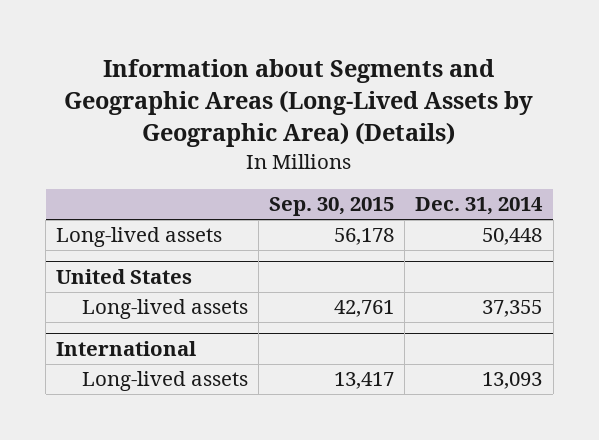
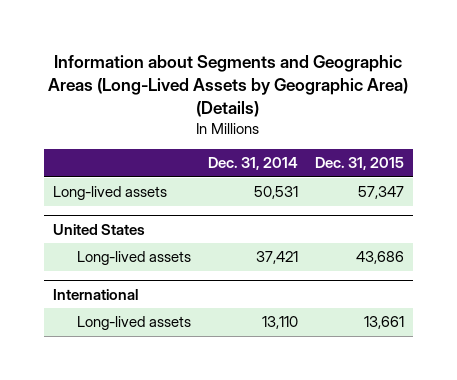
- | Sep. 30, 2015 | Dec. 31, 2014
+ | Dec. 31, 2014 | Dec. 31, 2015
- Long-lived assets | 56,178 | 50,448
+ Long-lived assets | 50,531 | 57,347
@ United States
- Long-lived assets | 42,761 | 37,355
+ Long-lived assets | 37,421 | 43,686
@ International
- Long-lived assets | 13,417 | 13,093
+ Long-lived assets | 13,110 | 13,661

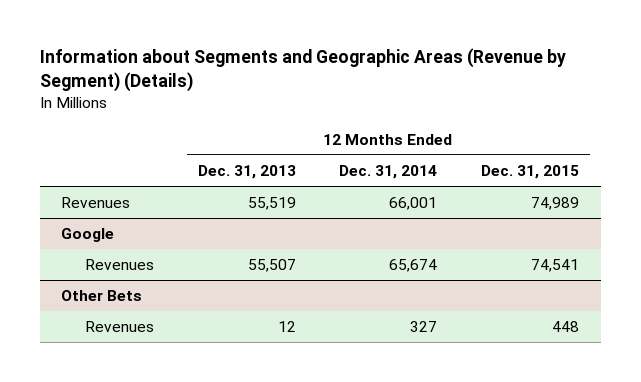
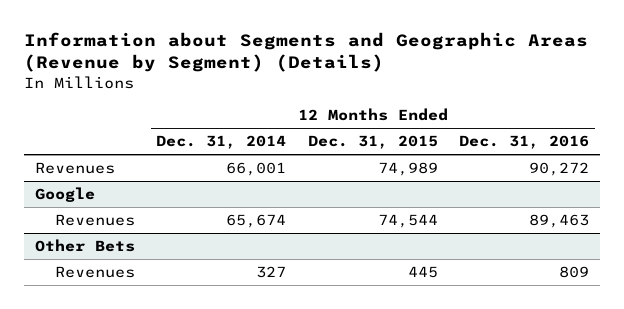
- | 12 Months Ended Dec. 31, 2013 | 12 Months Ended Dec. 31, 2014 | 12 Months Ended Dec. 31, 2015
+ | 12 Months Ended Dec. 31, 2014 | 12 Months Ended Dec. 31, 2015 | 12 Months Ended Dec. 31, 2016
@ Google
- Revenues | 55,507 | 65,674 | 74,541
+ Revenues | 65,674 | 74,544 | 89,463
@ Other Bets
- Revenues | 12 | 327 | 448
+ Revenues | 327 | 445 | 809

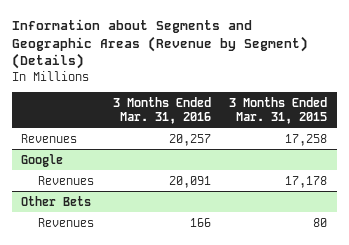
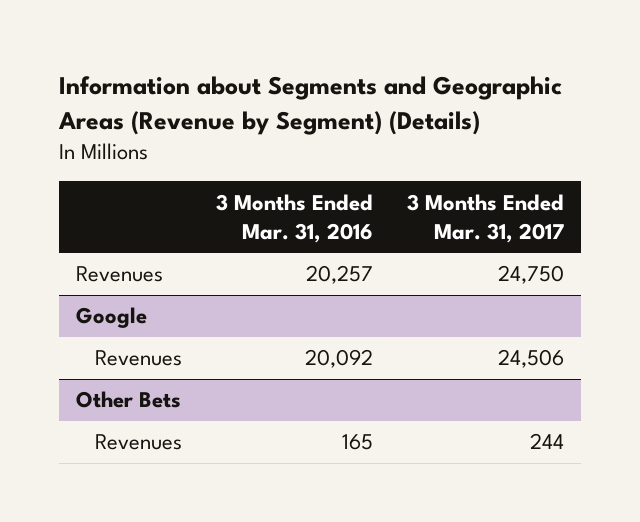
- | 3 Months Ended Mar. 31, 2016 | 3 Months Ended Mar. 31, 2015
+ | 3 Months Ended Mar. 31, 2016 | 3 Months Ended Mar. 31, 2017
@ Google
- Revenues | 20,091 | 17,178
+ Revenues | 20,092 | 24,506
@ Other Bets
- Revenues | 166 | 80
+ Revenues | 165 | 244

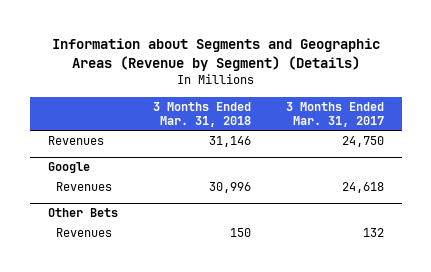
- | 3 Months Ended Mar. 31, 2016 | 3 Months Ended Mar. 31, 2017
+ | 3 Months Ended Mar. 31, 2018 | 3 Months Ended Mar. 31, 2017
@ Google
- Revenues | 20,092 | 24,506
+ Revenues | 30,996 | 24,618
@ Other Bets
- Revenues | 165 | 244
+ Revenues | 150 | 132

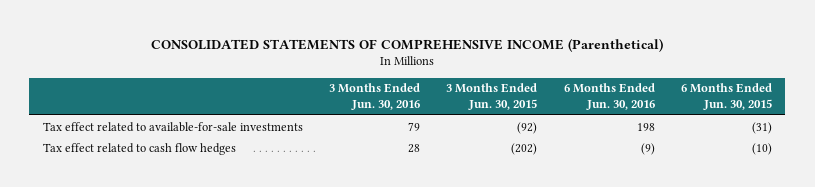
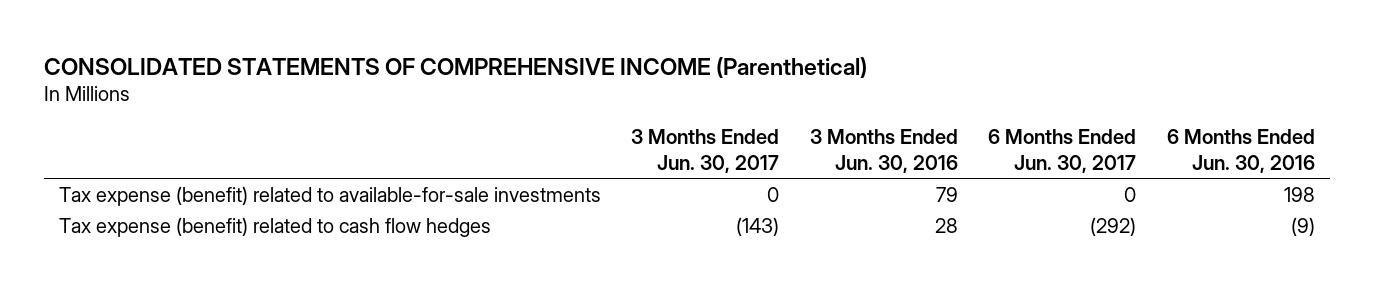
- | 3 Months Ended Jun. 30, 2016 | 3 Months Ended Jun. 30, 2015 | 6 Months Ended Jun. 30, 2016 | 6 Months Ended Jun. 30, 2015
+ | 3 Months Ended Jun. 30, 2017 | 3 Months Ended Jun. 30, 2016 | 6 Months Ended Jun. 30, 2017 | 6 Months Ended Jun. 30, 2016
- Tax effect related to available-for-sale investments | 79 | (92) | 198 | (31)
- Tax effect related to cash flow hedges | 28 | (202) | (9) | (10)
+ Tax expense (benefit) related to available-for-sale investments | 0 | 79 | 0 | 198
+ Tax expense (benefit) related to cash flow hedges | (143) | 28 | (292) | (9)

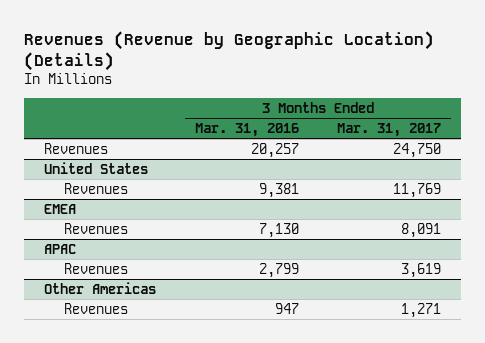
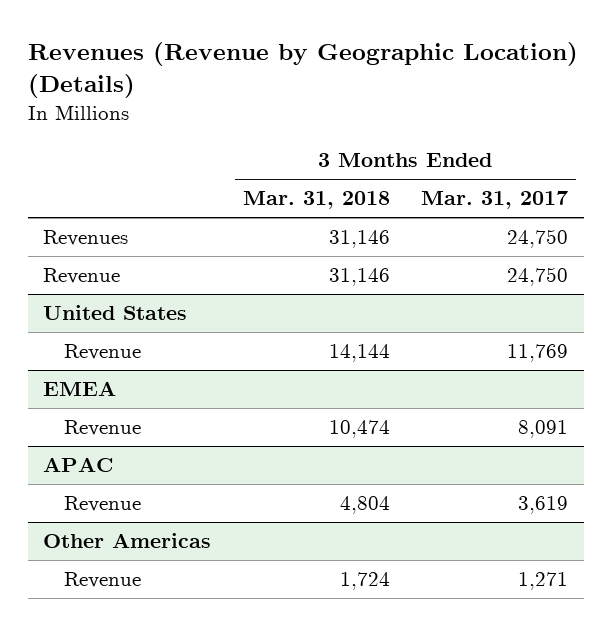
- | 3 Months Ended Mar. 31, 2016 | 3 Months Ended Mar. 31, 2017
+ | 3 Months Ended Mar. 31, 2018 | 3 Months Ended Mar. 31, 2017
+ Revenue | 31,146 | 24,750
@ United States
- Revenues | 9,381 | 11,769
+ Revenue | 14,144 | 11,769
@ EMEA
- Revenues | 7,130 | 8,091
+ Revenue | 10,474 | 8,091
@ APAC
- Revenues | 2,799 | 3,619
+ Revenue | 4,804 | 3,619
@ Other Americas
- Revenues | 947 | 1,271
+ Revenue | 1,724 | 1,271

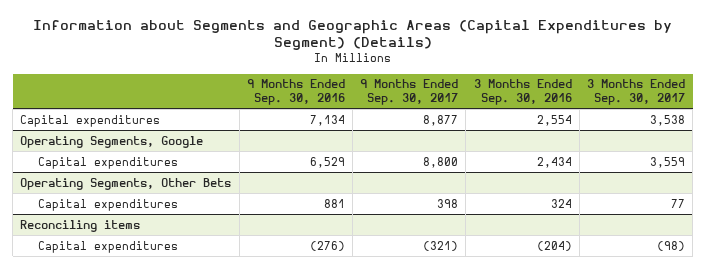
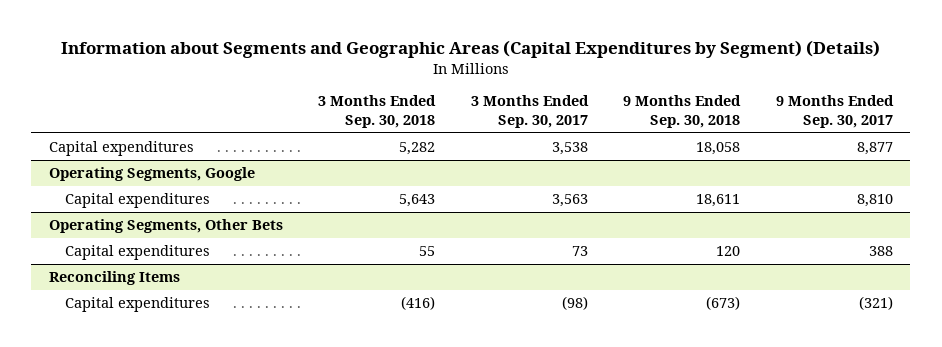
- | 9 Months Ended Sep. 30, 2016 | 9 Months Ended Sep. 30, 2017 | 3 Months Ended Sep. 30, 2016 | 3 Months Ended Sep. 30, 2017
+ | 3 Months Ended Sep. 30, 2018 | 3 Months Ended Sep. 30, 2017 | 9 Months Ended Sep. 30, 2018 | 9 Months Ended Sep. 30, 2017
@ Operating Segments, Google
- Capital expenditures | 6,529 | 8,800 | 2,434 | 3,559
+ Capital expenditures | 5,643 | 3,563 | 18,611 | 8,810
@ Operating Segments, Other Bets
- Capital expenditures | 881 | 398 | 324 | 77
- Reconciling items
@ Operating Segments, Other Bets
+ Capital expenditures | 55 | 73 | 120 | 388
+ Reconciling Items

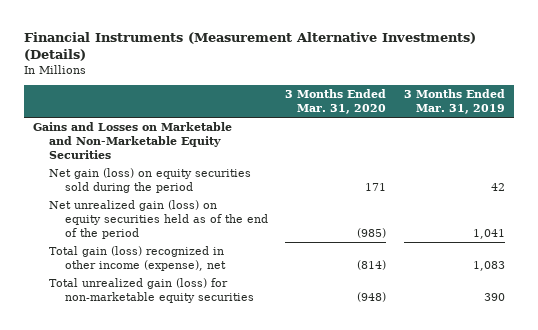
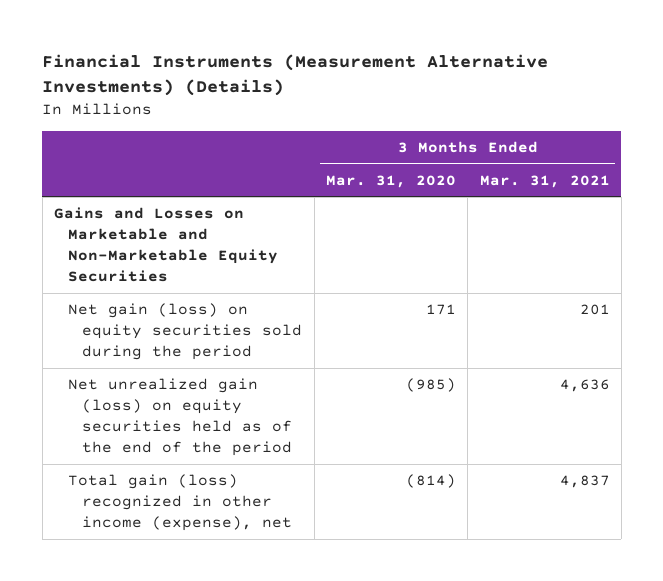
- | 3 Months Ended Mar. 31, 2020 | 3 Months Ended Mar. 31, 2019
+ | 3 Months Ended Mar. 31, 2020 | 3 Months Ended Mar. 31, 2021
- Total unrealized gain (loss) for non-marketable equity securities | (948) | 390

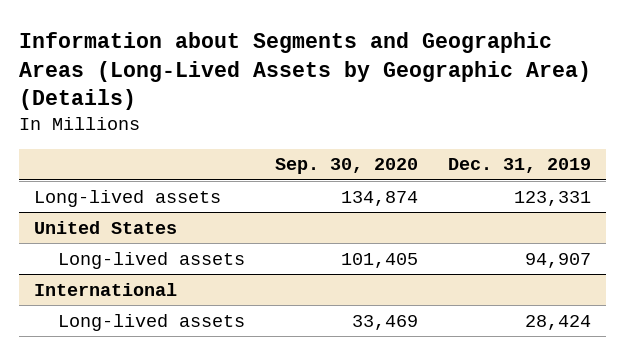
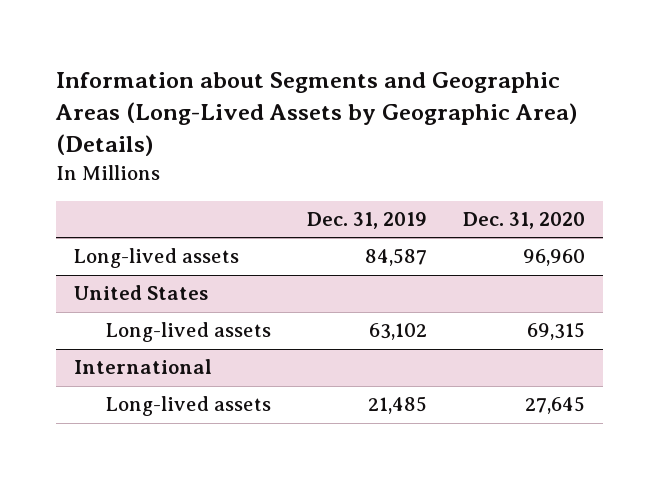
- | Sep. 30, 2020 | Dec. 31, 2019
+ | Dec. 31, 2019 | Dec. 31, 2020
- Long-lived assets | 134,874 | 123,331
+ Long-lived assets | 84,587 | 96,960
@ United States
- Long-lived assets | 101,405 | 94,907
+ Long-lived assets | 63,102 | 69,315
@ International
- Long-lived assets | 33,469 | 28,424
+ Long-lived assets | 21,485 | 27,645

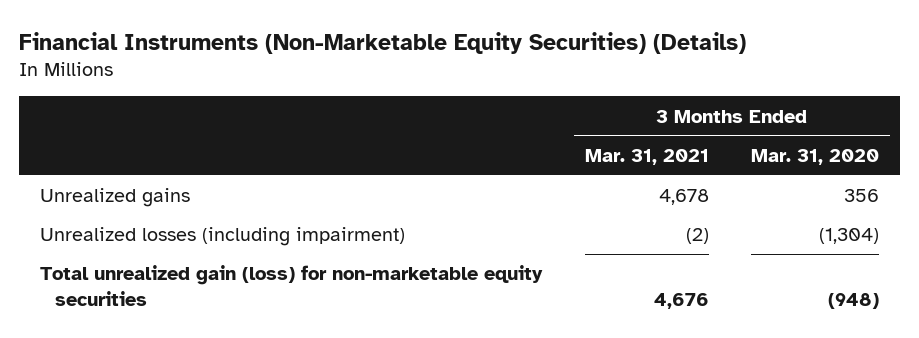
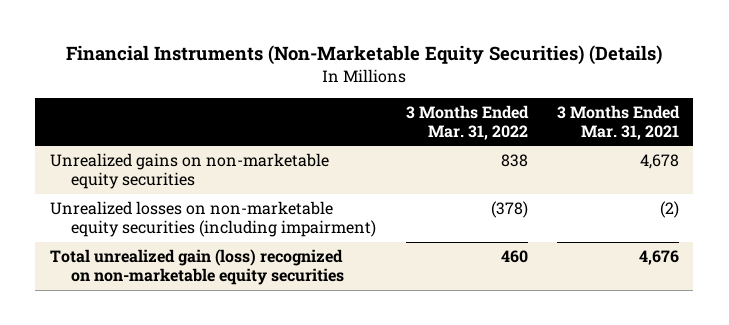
- | 3 Months Ended Mar. 31, 2021 | 3 Months Ended Mar. 31, 2020
+ | 3 Months Ended Mar. 31, 2022 | 3 Months Ended Mar. 31, 2021
- Unrealized gains | 4,678 | 356
- Unrealized losses (including impairment) | (2) | (1,304)
- Total unrealized gain (loss) for non-marketable equity securities | 4,676 | (948)
+ Unrealized gains on non-marketable equity securities | 838 | 4,678
+ Unrealized losses on non-marketable equity securities (including impairment) | (378) | (2)
+ Total unrealized gain (loss) recognized on non-marketable equity securities | 460 | 4,676

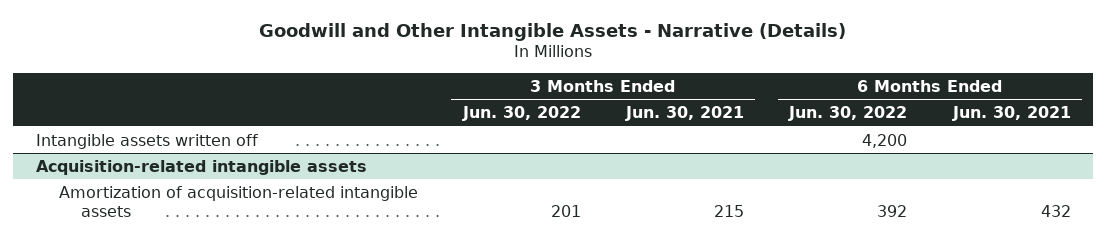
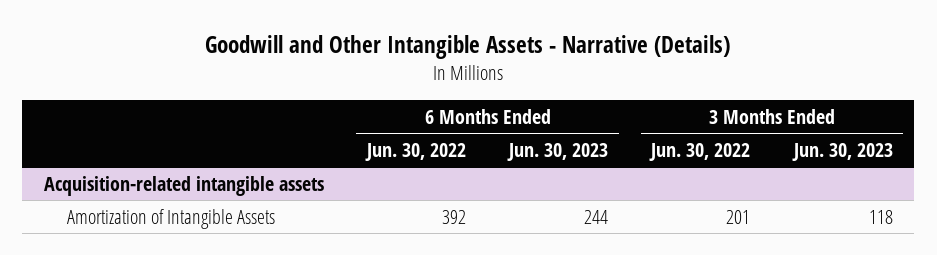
- | 3 Months Ended Jun. 30, 2022 | 3 Months Ended Jun. 30, 2021 | 6 Months Ended Jun. 30, 2022 | 6 Months Ended Jun. 30, 2021
+ | 6 Months Ended Jun. 30, 2022 | 6 Months Ended Jun. 30, 2023 | 3 Months Ended Jun. 30, 2022 | 3 Months Ended Jun. 30, 2023
- Intangible assets written off | | | 4,200 |
@ Acquisition-related intangible assets
- Amortization of acquisition-related intangible assets | 201 | 215 | 392 | 432
+ Amortization of Intangible Assets | 392 | 244 | 201 | 118

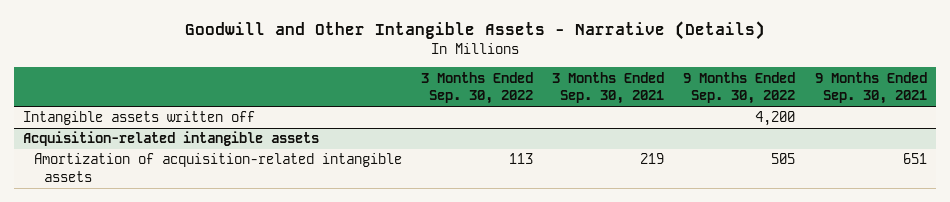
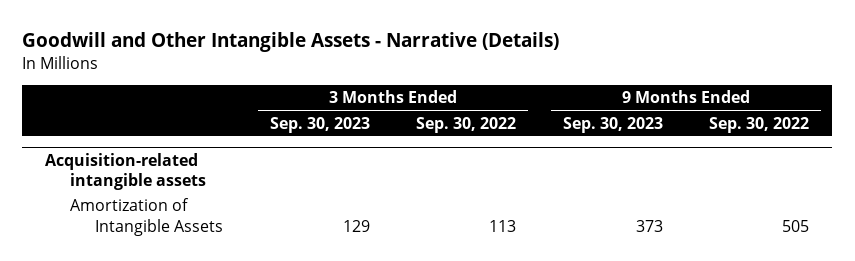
- | 3 Months Ended Sep. 30, 2022 | 3 Months Ended Sep. 30, 2021 | 9 Months Ended Sep. 30, 2022 | 9 Months Ended Sep. 30, 2021
+ | 3 Months Ended Sep. 30, 2023 | 3 Months Ended Sep. 30, 2022 | 9 Months Ended Sep. 30, 2023 | 9 Months Ended Sep. 30, 2022
- Intangible assets written off | | | 4,200 |
@ Acquisition-related intangible assets
- Amortization of acquisition-related intangible assets | 113 | 219 | 505 | 651
+ Amortization of Intangible Assets | 129 | 113 | 373 | 505

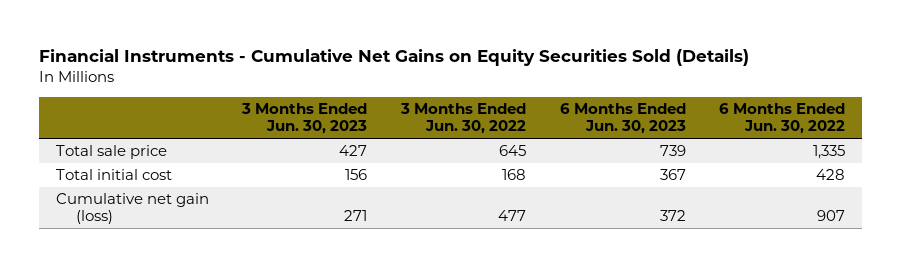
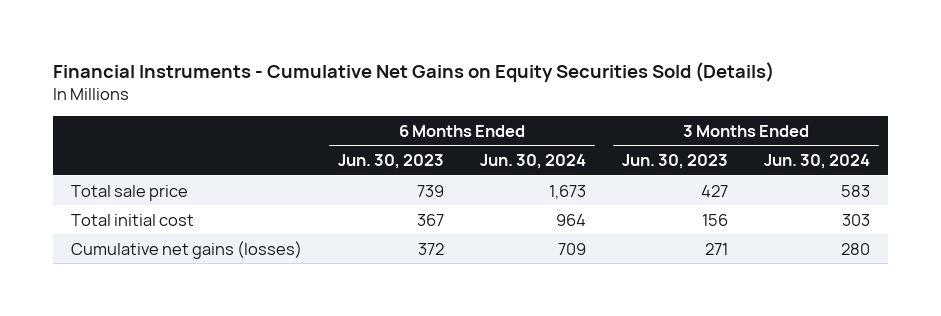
- | 3 Months Ended Jun. 30, 2023 | 3 Months Ended Jun. 30, 2022 | 6 Months Ended Jun. 30, 2023 | 6 Months Ended Jun. 30, 2022
+ | 6 Months Ended Jun. 30, 2023 | 6 Months Ended Jun. 30, 2024 | 3 Months Ended Jun. 30, 2023 | 3 Months Ended Jun. 30, 2024
- Cumulative net gain (loss) | 271 | 477 | 372 | 907
+ Cumulative net gains (losses) | 372 | 709 | 271 | 280

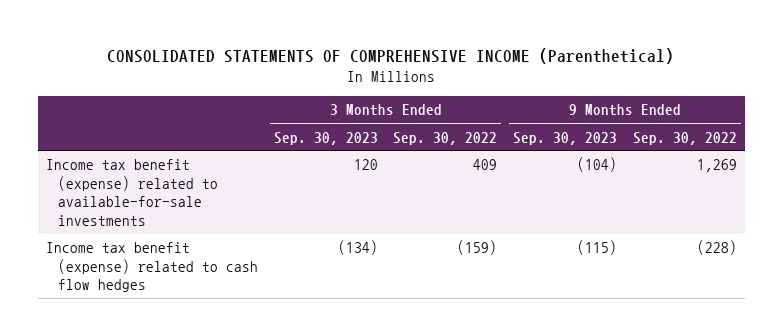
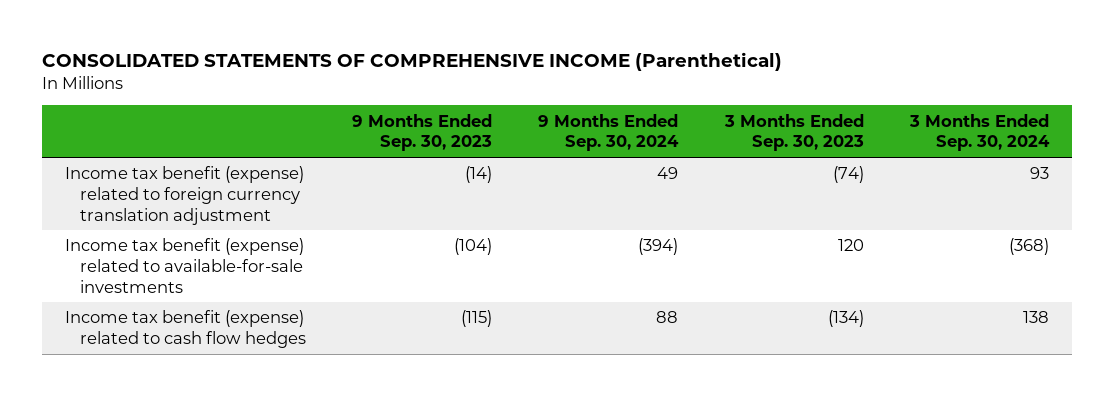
- | 3 Months Ended Sep. 30, 2023 | 3 Months Ended Sep. 30, 2022 | 9 Months Ended Sep. 30, 2023 | 9 Months Ended Sep. 30, 2022
+ | 9 Months Ended Sep. 30, 2023 | 9 Months Ended Sep. 30, 2024 | 3 Months Ended Sep. 30, 2023 | 3 Months Ended Sep. 30, 2024
+ Income tax benefit (expense) related to foreign currency translation adjustment | (14) | 49 | (74) | 93

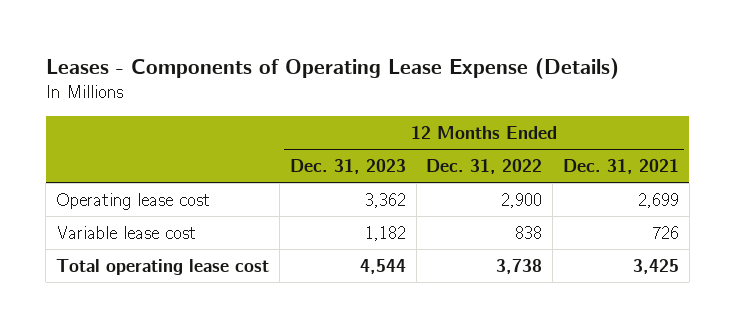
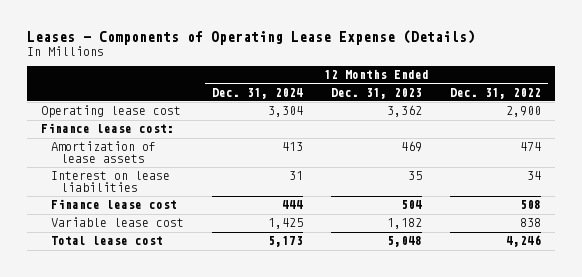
- | 12 Months Ended Dec. 31, 2023 | 12 Months Ended Dec. 31, 2022 | 12 Months Ended Dec. 31, 2021
+ | 12 Months Ended Dec. 31, 2024 | 12 Months Ended Dec. 31, 2023 | 12 Months Ended Dec. 31, 2022
+ Finance lease cost:
+ Amortization of lease assets | 413 | 469 | 474
+ Interest on lease liabilities | 31 | 35 | 34
+ Finance lease cost | 444 | 504 | 508
- Total operating lease cost | 4,544 | 3,738 | 3,425
+ Total lease cost | 5,173 | 5,048 | 4,246

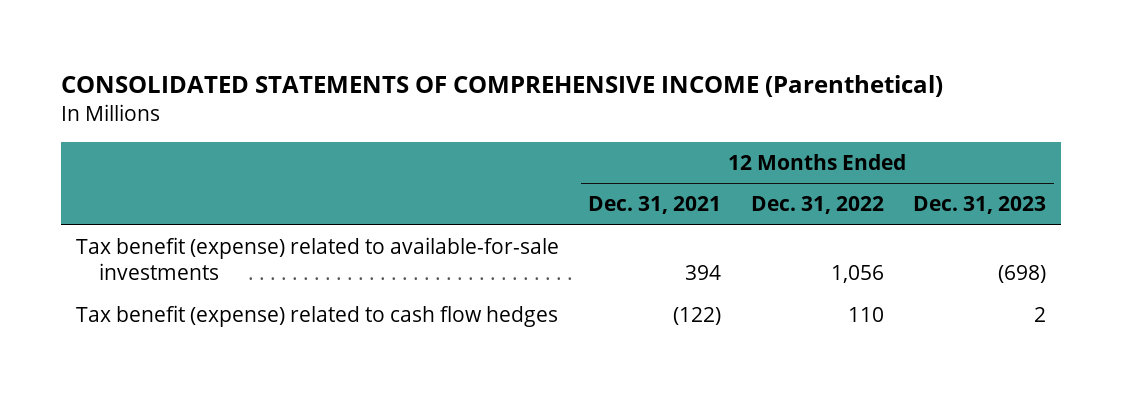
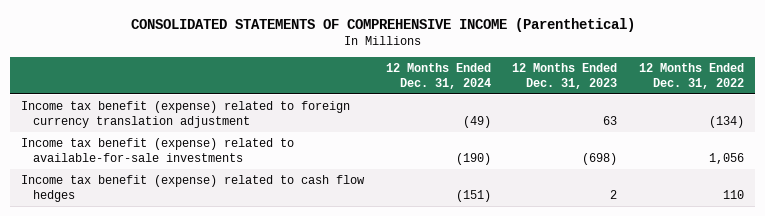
- | 12 Months Ended Dec. 31, 2021 | 12 Months Ended Dec. 31, 2022 | 12 Months Ended Dec. 31, 2023
+ | 12 Months Ended Dec. 31, 2024 | 12 Months Ended Dec. 31, 2023 | 12 Months Ended Dec. 31, 2022
- Tax benefit (expense) related to available-for-sale investments | 394 | 1,056 | (698)
- Tax benefit (expense) related to cash flow hedges | (122) | 110 | 2
+ Income tax benefit (expense) related to foreign currency translation adjustment | (49) | 63 | (134)
+ Income tax benefit (expense) related to available-for-sale investments | (190) | (698) | 1,056
+ Income tax benefit (expense) related to cash flow hedges | (151) | 2 | 110

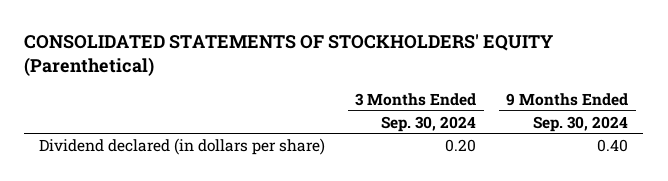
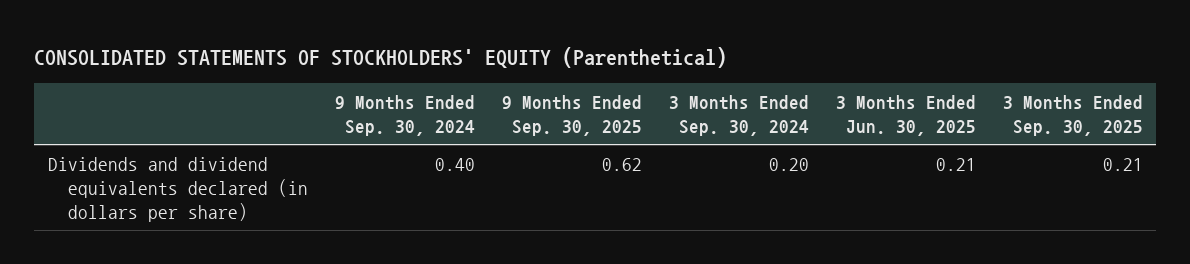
- | 3 Months Ended Sep. 30, 2024 | 9 Months Ended Sep. 30, 2024
+ | 9 Months Ended Sep. 30, 2024 | 9 Months Ended Sep. 30, 2025 | 3 Months Ended Sep. 30, 2024 | 3 Months Ended Jun. 30, 2025 | 3 Months Ended Sep. 30, 2025
- Dividend declared (in dollars per share) | 0.20 | 0.40
+ Dividends and dividend equivalents declared (in dollars per share) | 0.40 | 0.62 | 0.20 | 0.21 | 0.21

